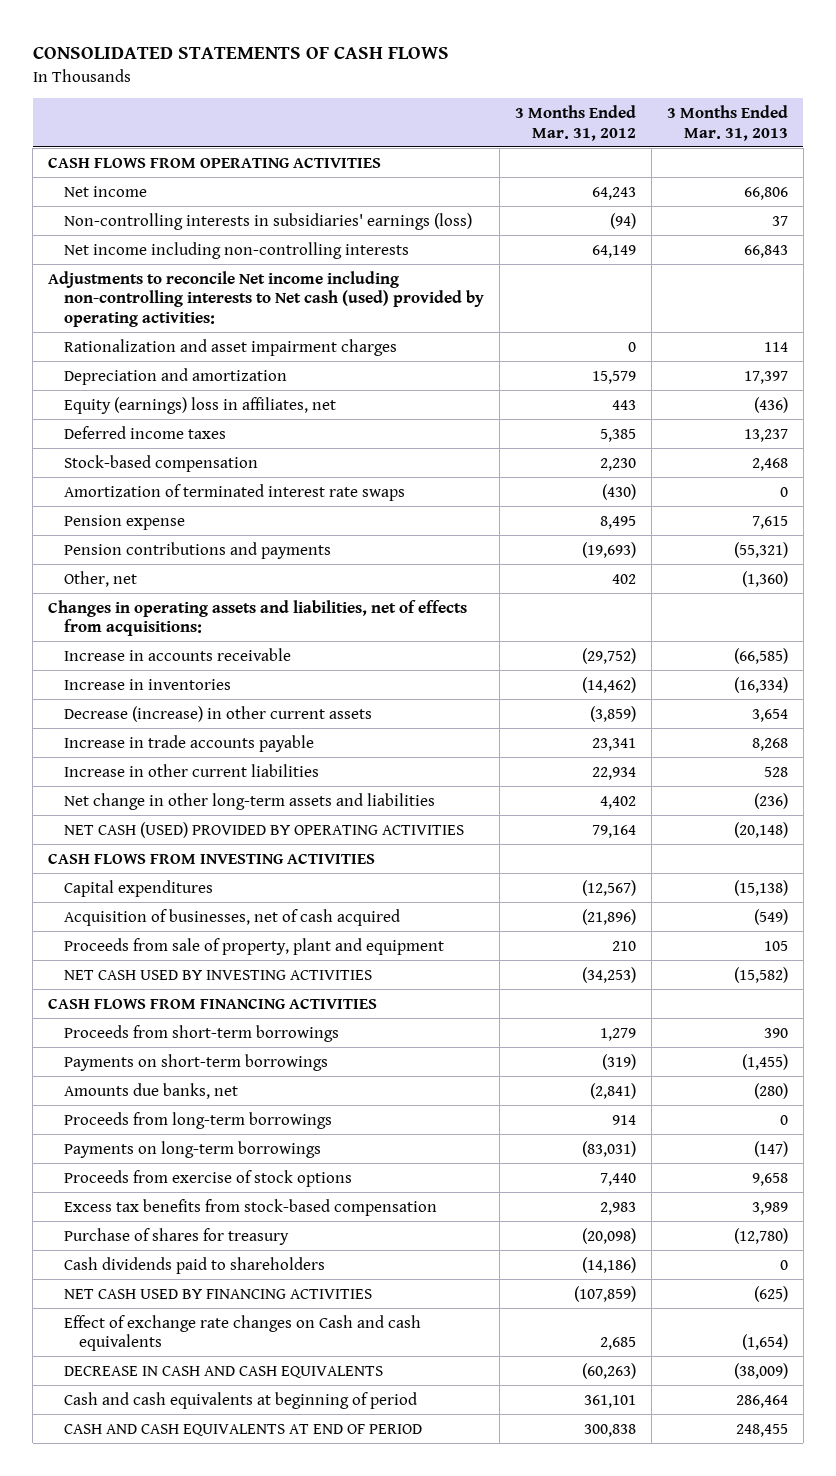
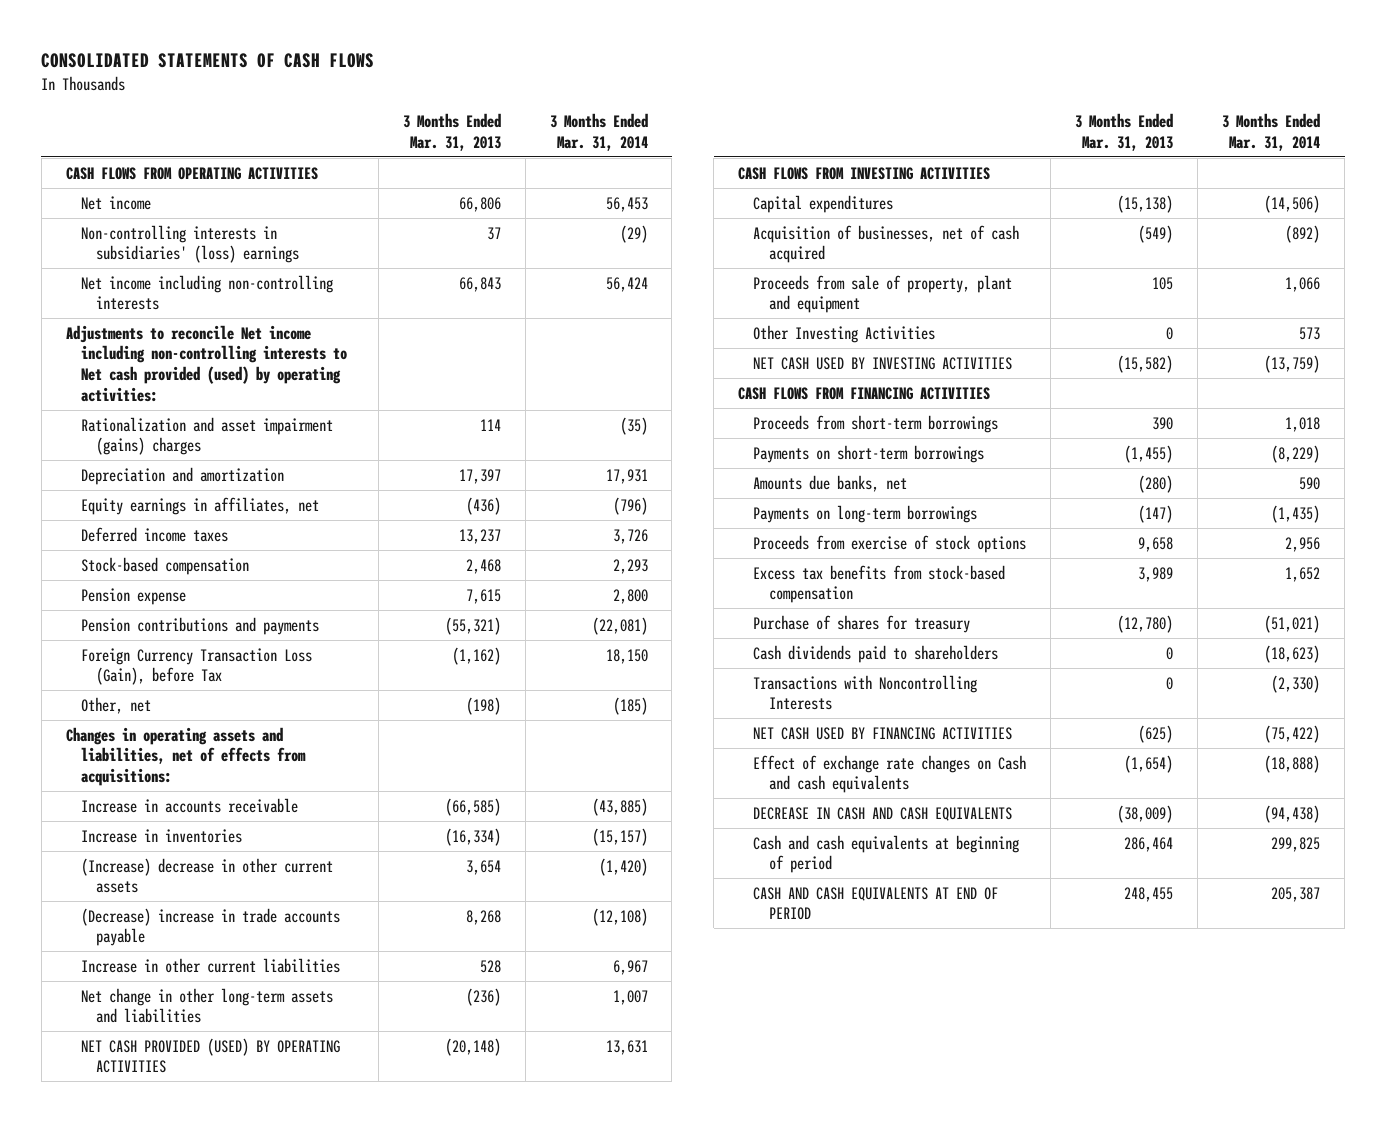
- | 3 Months Ended Mar. 31, 2012 | 3 Months Ended Mar. 31, 2013
+ | 3 Months Ended Mar. 31, 2013 | 3 Months Ended Mar. 31, 2014
- Non-controlling interests in subsidiaries' earnings (loss) | (94) | 37
+ Non-controlling interests in subsidiaries' (loss) earnings | 37 | (29)
- Adjustments to reconcile Net income including non-controlling interests to Net cash (used) provided by operating activities:
- Rationalization and asset impairment charges | 0 | 114
+ Adjustments to reconcile Net income including non-controlling interests to Net cash provided (used) by operating activities:
+ Rationalization and asset impairment (gains) charges | 114 | (35)
- Equity (earnings) loss in affiliates, net | 443 | (436)
+ Equity earnings in affiliates, net | (436) | (796)
- Amortization of terminated interest rate swaps | (430) | 0
- Other, net | 402 | (1,360)
+ Foreign Currency Transaction Loss (Gain), before Tax | (1,162) | 18,150
+ Other, net | (198) | (185)
- Decrease (increase) in other current assets | (3,859) | 3,654
- Increase in trade accounts payable | 23,341 | 8,268
+ (Increase) decrease in other current assets | 3,654 | (1,420)
+ (Decrease) increase in trade accounts payable | 8,268 | (12,108)
- NET CASH (USED) PROVIDED BY OPERATING ACTIVITIES | 79,164 | (20,148)
+ NET CASH PROVIDED (USED) BY OPERATING ACTIVITIES | (20,148) | 13,631
+ Other Investing Activities | 0 | 573
- Proceeds from long-term borrowings | 914 | 0
+ Transactions with Noncontrolling Interests | 0 | (2,330)

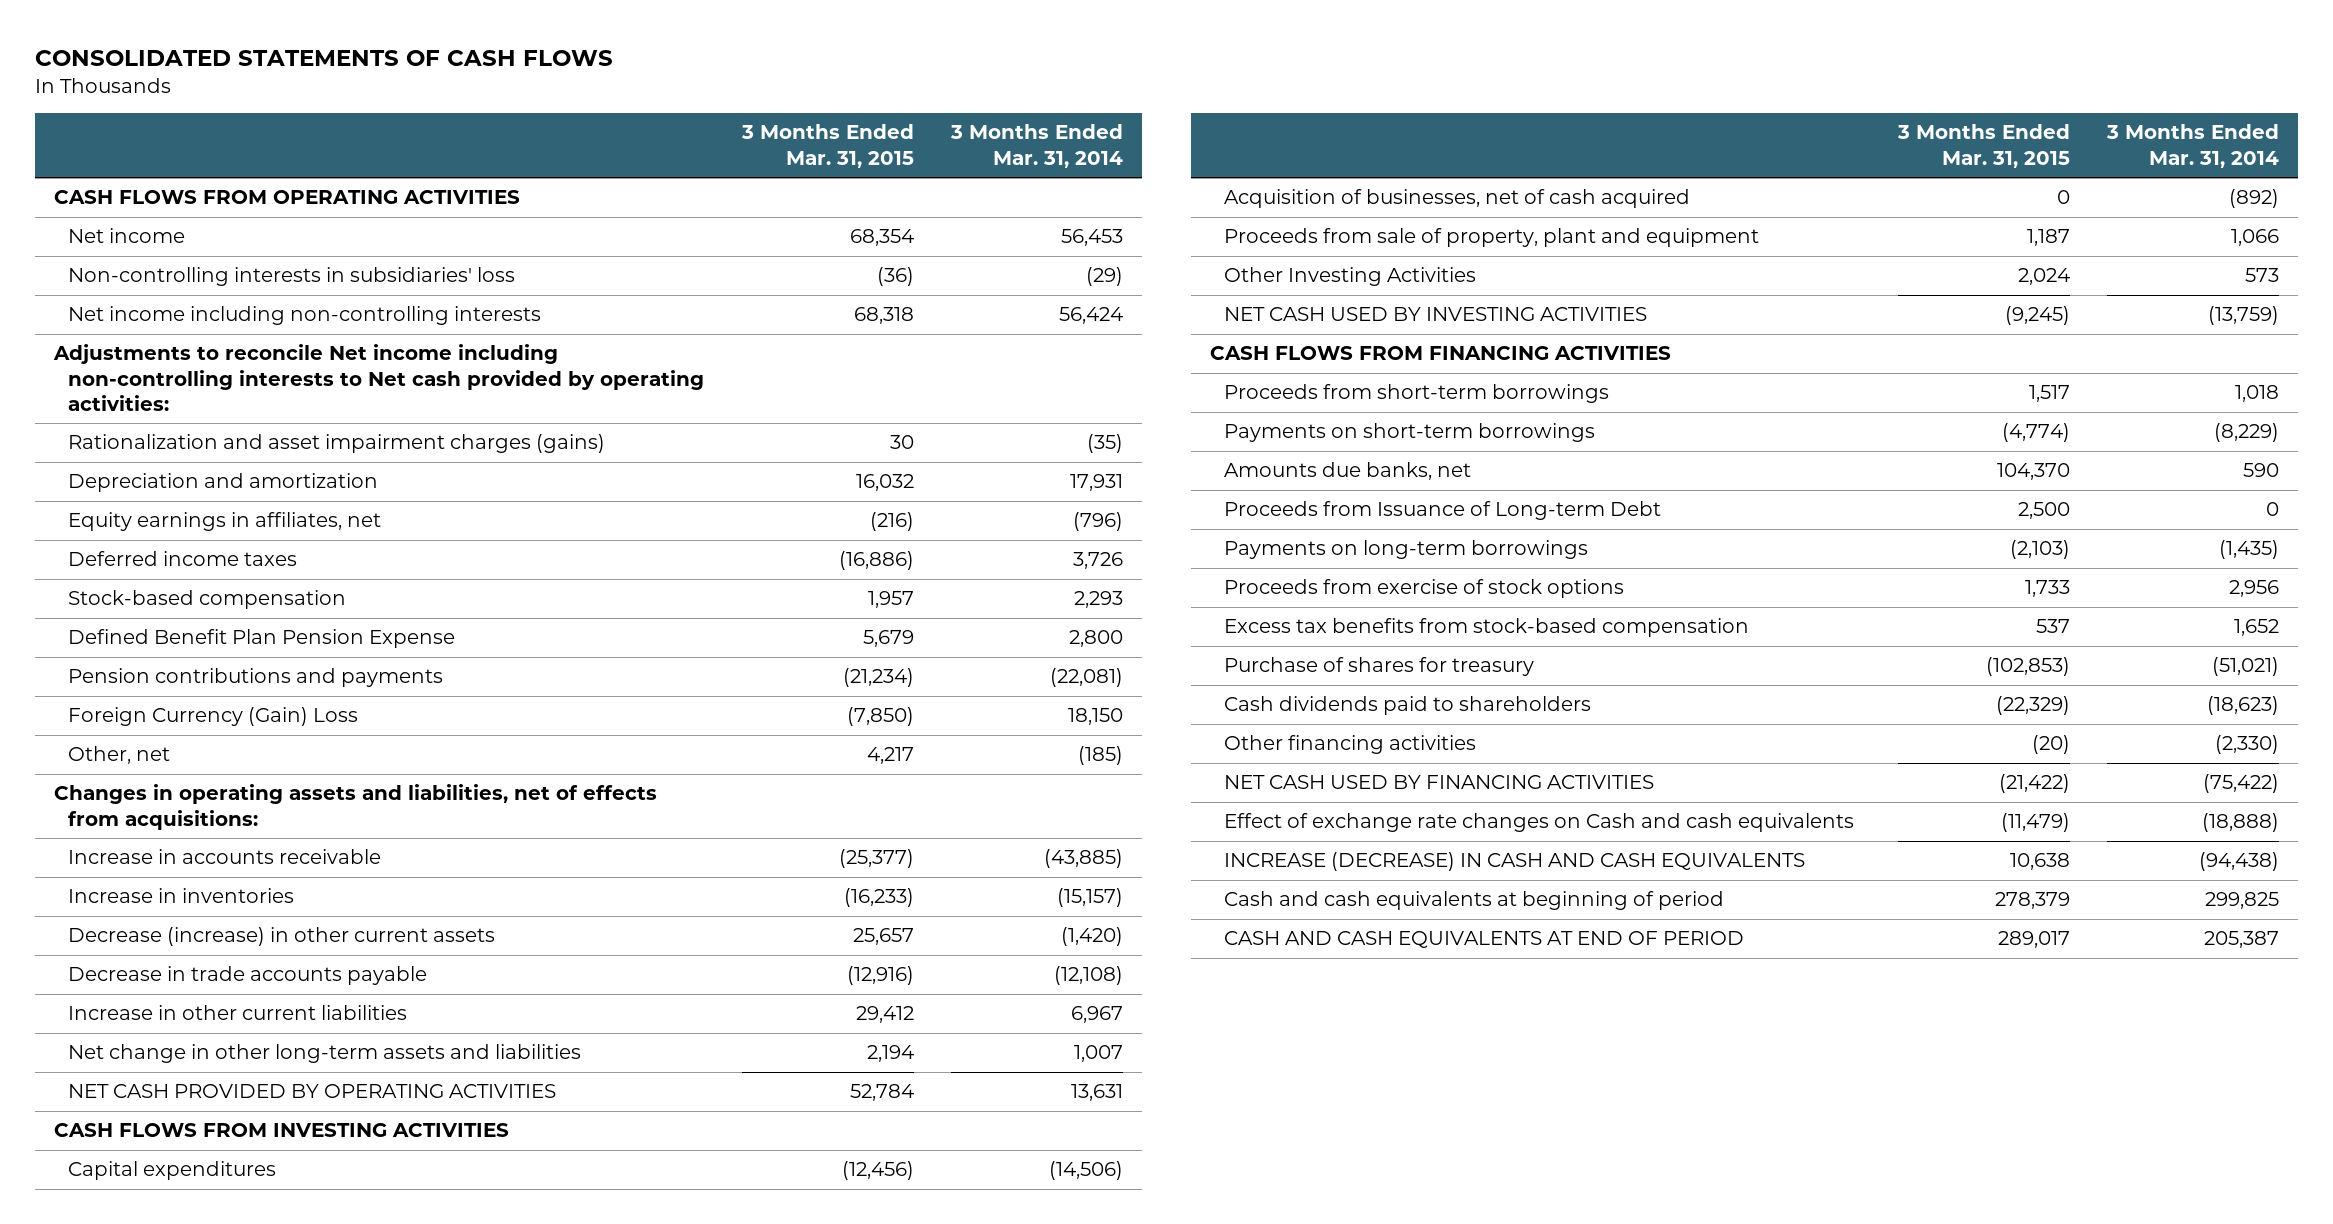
- | 3 Months Ended Mar. 31, 2013 | 3 Months Ended Mar. 31, 2014
+ | 3 Months Ended Mar. 31, 2015 | 3 Months Ended Mar. 31, 2014
- Non-controlling interests in subsidiaries' (loss) earnings | 37 | (29)
+ Non-controlling interests in subsidiaries' loss | (36) | (29)
- Adjustments to reconcile Net income including non-controlling interests to Net cash provided (used) by operating activities:
- Rationalization and asset impairment (gains) charges | 114 | (35)
+ Adjustments to reconcile Net income including non-controlling interests to Net cash provided by operating activities:
+ Rationalization and asset impairment charges (gains) | 30 | (35)
- Pension expense | 7,615 | 2,800
+ Defined Benefit Plan Pension Expense | 5,679 | 2,800
- Foreign Currency Transaction Loss (Gain), before Tax | (1,162) | 18,150
+ Foreign Currency (Gain) Loss | (7,850) | 18,150
- (Increase) decrease in other current assets | 3,654 | (1,420)
- (Decrease) increase in trade accounts payable | 8,268 | (12,108)
+ Decrease (increase) in other current assets | 25,657 | (1,420)
+ Decrease in trade accounts payable | (12,916) | (12,108)
- NET CASH PROVIDED (USED) BY OPERATING ACTIVITIES | (20,148) | 13,631
+ NET CASH PROVIDED BY OPERATING ACTIVITIES | 52,784 | 13,631
+ Proceeds from Issuance of Long-term Debt | 2,500 | 0
- Transactions with Noncontrolling Interests | 0 | (2,330)
+ Other financing activities | (20) | (2,330)
- DECREASE IN CASH AND CASH EQUIVALENTS | (38,009) | (94,438)
+ INCREASE (DECREASE) IN CASH AND CASH EQUIVALENTS | 10,638 | (94,438)

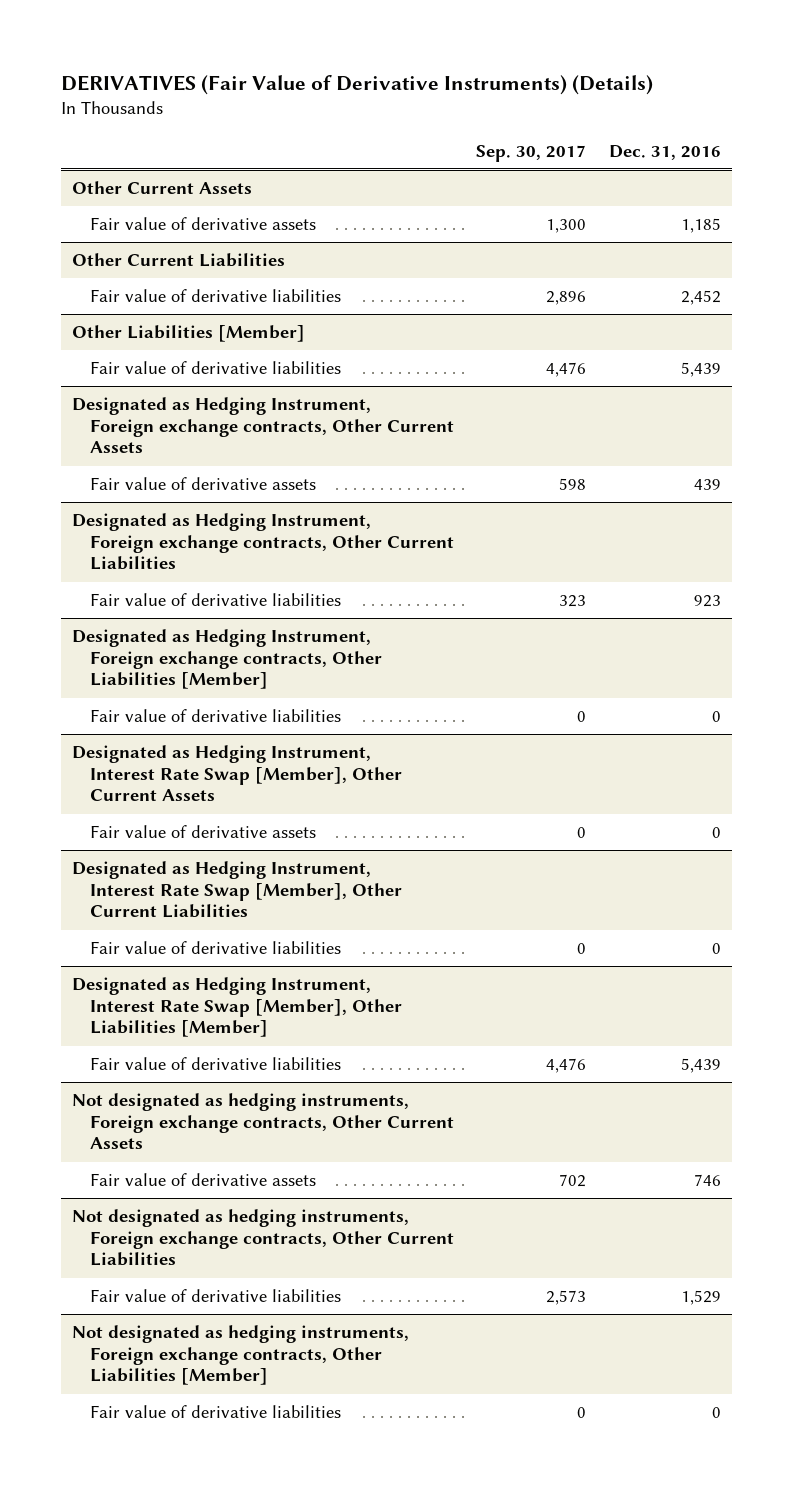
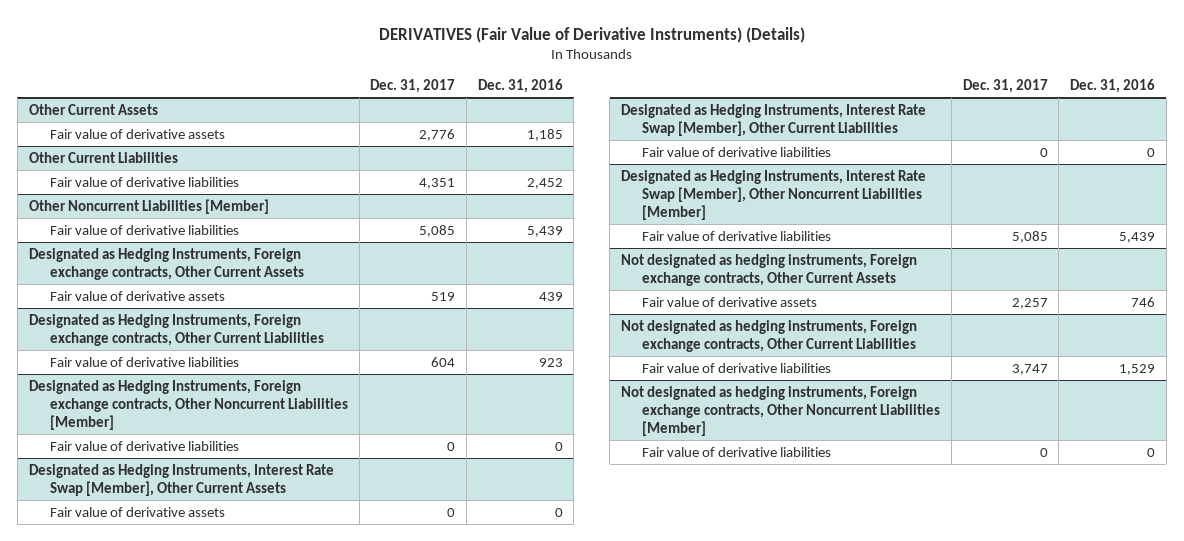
- | Sep. 30, 2017 | Dec. 31, 2016
+ | Dec. 31, 2017 | Dec. 31, 2016
- Other Liabilities [Member]
+ Other Noncurrent Liabilities [Member]
- Designated as Hedging Instrument, Foreign exchange contracts, Other Current Assets
+ Designated as Hedging Instruments, Foreign exchange contracts, Other Current Assets
- Designated as Hedging Instrument, Foreign exchange contracts, Other Current Liabilities
+ Designated as Hedging Instruments, Foreign exchange contracts, Other Current Liabilities
- Designated as Hedging Instrument, Foreign exchange contracts, Other Liabilities [Member]
+ Designated as Hedging Instruments, Foreign exchange contracts, Other Noncurrent Liabilities [Member]
- Designated as Hedging Instrument, Interest Rate Swap [Member], Other Current Assets
+ Designated as Hedging Instruments, Interest Rate Swap [Member], Other Current Assets
- Designated as Hedging Instrument, Interest Rate Swap [Member], Other Current Liabilities
+ Designated as Hedging Instruments, Interest Rate Swap [Member], Other Current Liabilities
- Designated as Hedging Instrument, Interest Rate Swap [Member], Other Liabilities [Member]
+ Designated as Hedging Instruments, Interest Rate Swap [Member], Other Noncurrent Liabilities [Member]
- Not designated as hedging instruments, Foreign exchange contracts, Other Liabilities [Member]
+ Not designated as hedging instruments, Foreign exchange contracts, Other Noncurrent Liabilities [Member]

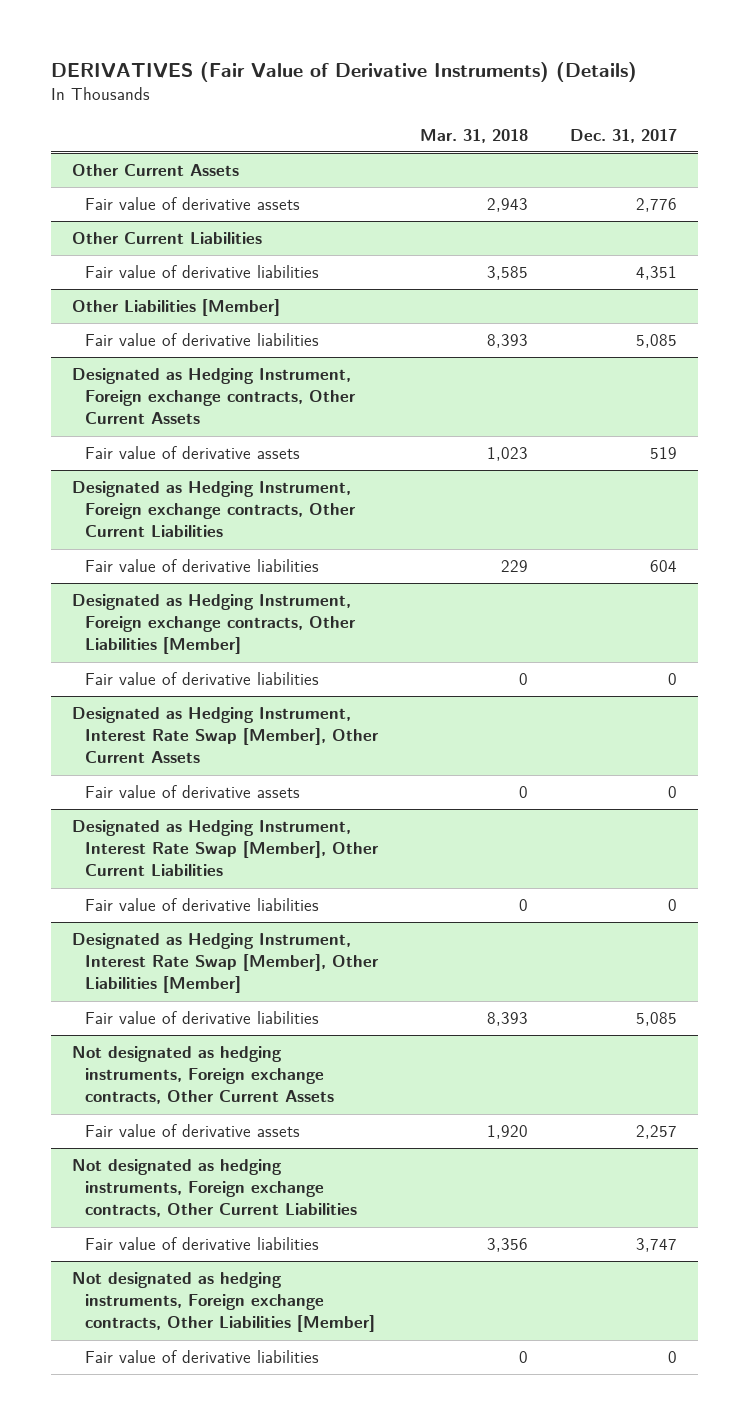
- | Dec. 31, 2017 | Dec. 31, 2016
+ | Mar. 31, 2018 | Dec. 31, 2017
- Other Noncurrent Liabilities [Member]
+ Other Liabilities [Member]
- Designated as Hedging Instruments, Foreign exchange contracts, Other Current Assets
+ Designated as Hedging Instrument, Foreign exchange contracts, Other Current Assets
- Designated as Hedging Instruments, Foreign exchange contracts, Other Current Liabilities
+ Designated as Hedging Instrument, Foreign exchange contracts, Other Current Liabilities
- Designated as Hedging Instruments, Foreign exchange contracts, Other Noncurrent Liabilities [Member]
+ Designated as Hedging Instrument, Foreign exchange contracts, Other Liabilities [Member]
- Designated as Hedging Instruments, Interest Rate Swap [Member], Other Current Assets
+ Designated as Hedging Instrument, Interest Rate Swap [Member], Other Current Assets
- Designated as Hedging Instruments, Interest Rate Swap [Member], Other Current Liabilities
+ Designated as Hedging Instrument, Interest Rate Swap [Member], Other Current Liabilities
- Designated as Hedging Instruments, Interest Rate Swap [Member], Other Noncurrent Liabilities [Member]
+ Designated as Hedging Instrument, Interest Rate Swap [Member], Other Liabilities [Member]
- Not designated as hedging instruments, Foreign exchange contracts, Other Noncurrent Liabilities [Member]
+ Not designated as hedging instruments, Foreign exchange contracts, Other Liabilities [Member]

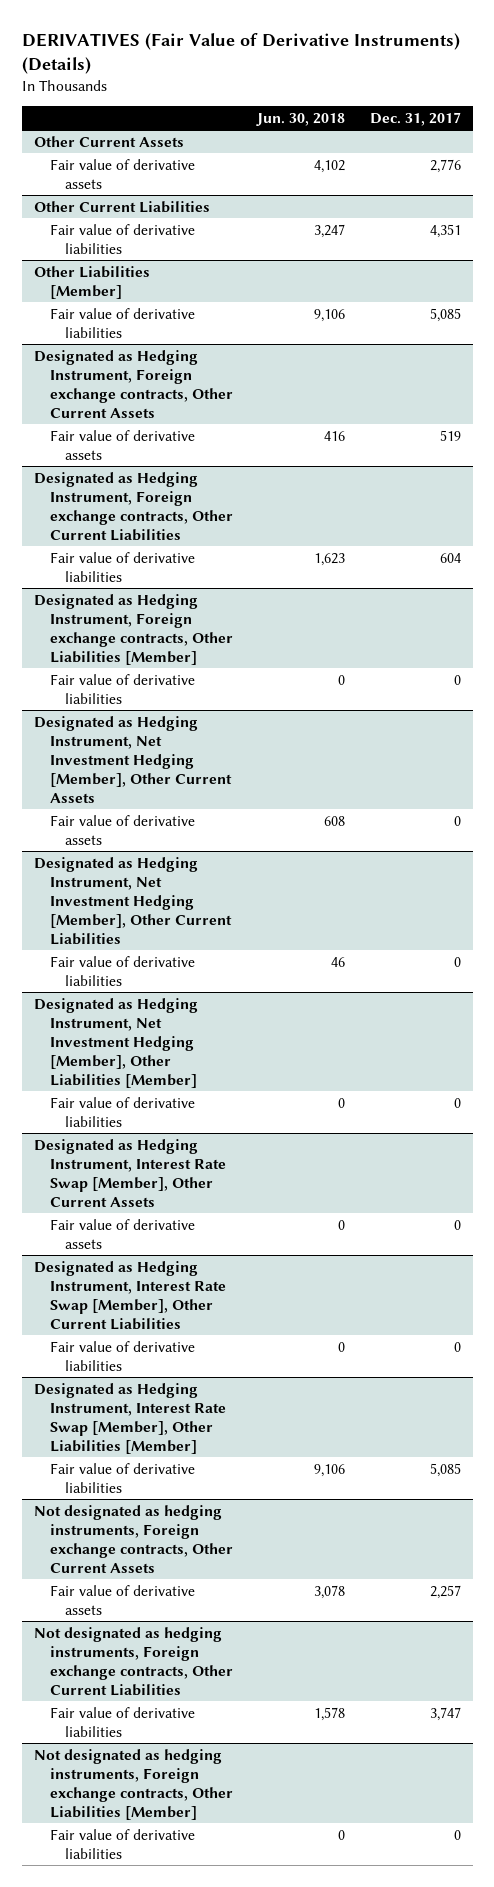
- | Mar. 31, 2018 | Dec. 31, 2017
+ | Jun. 30, 2018 | Dec. 31, 2017
+ Designated as Hedging Instrument, Net Investment Hedging [Member], Other Current Assets
+ Fair value of derivative assets | 608 | 0
+ Designated as Hedging Instrument, Net Investment Hedging [Member], Other Current Liabilities
+ Fair value of derivative liabilities | 46 | 0
+ Designated as Hedging Instrument, Net Investment Hedging [Member], Other Liabilities [Member]
+ Fair value of derivative liabilities | 0 | 0

